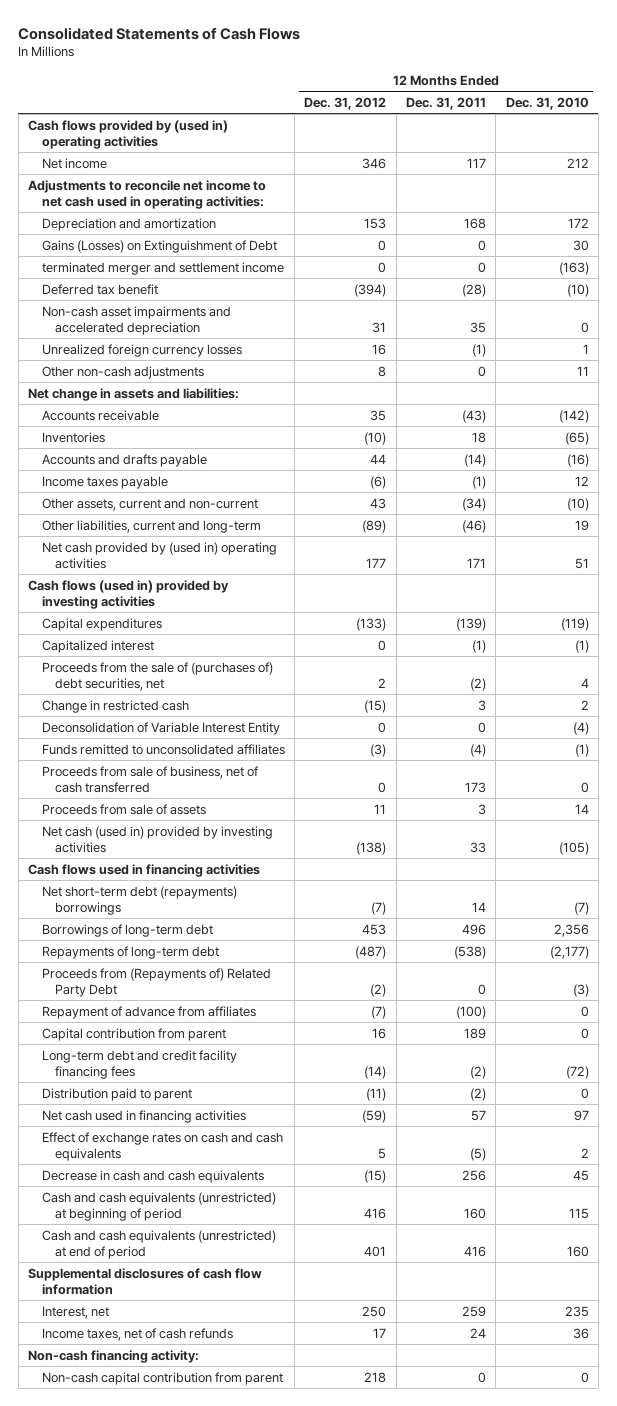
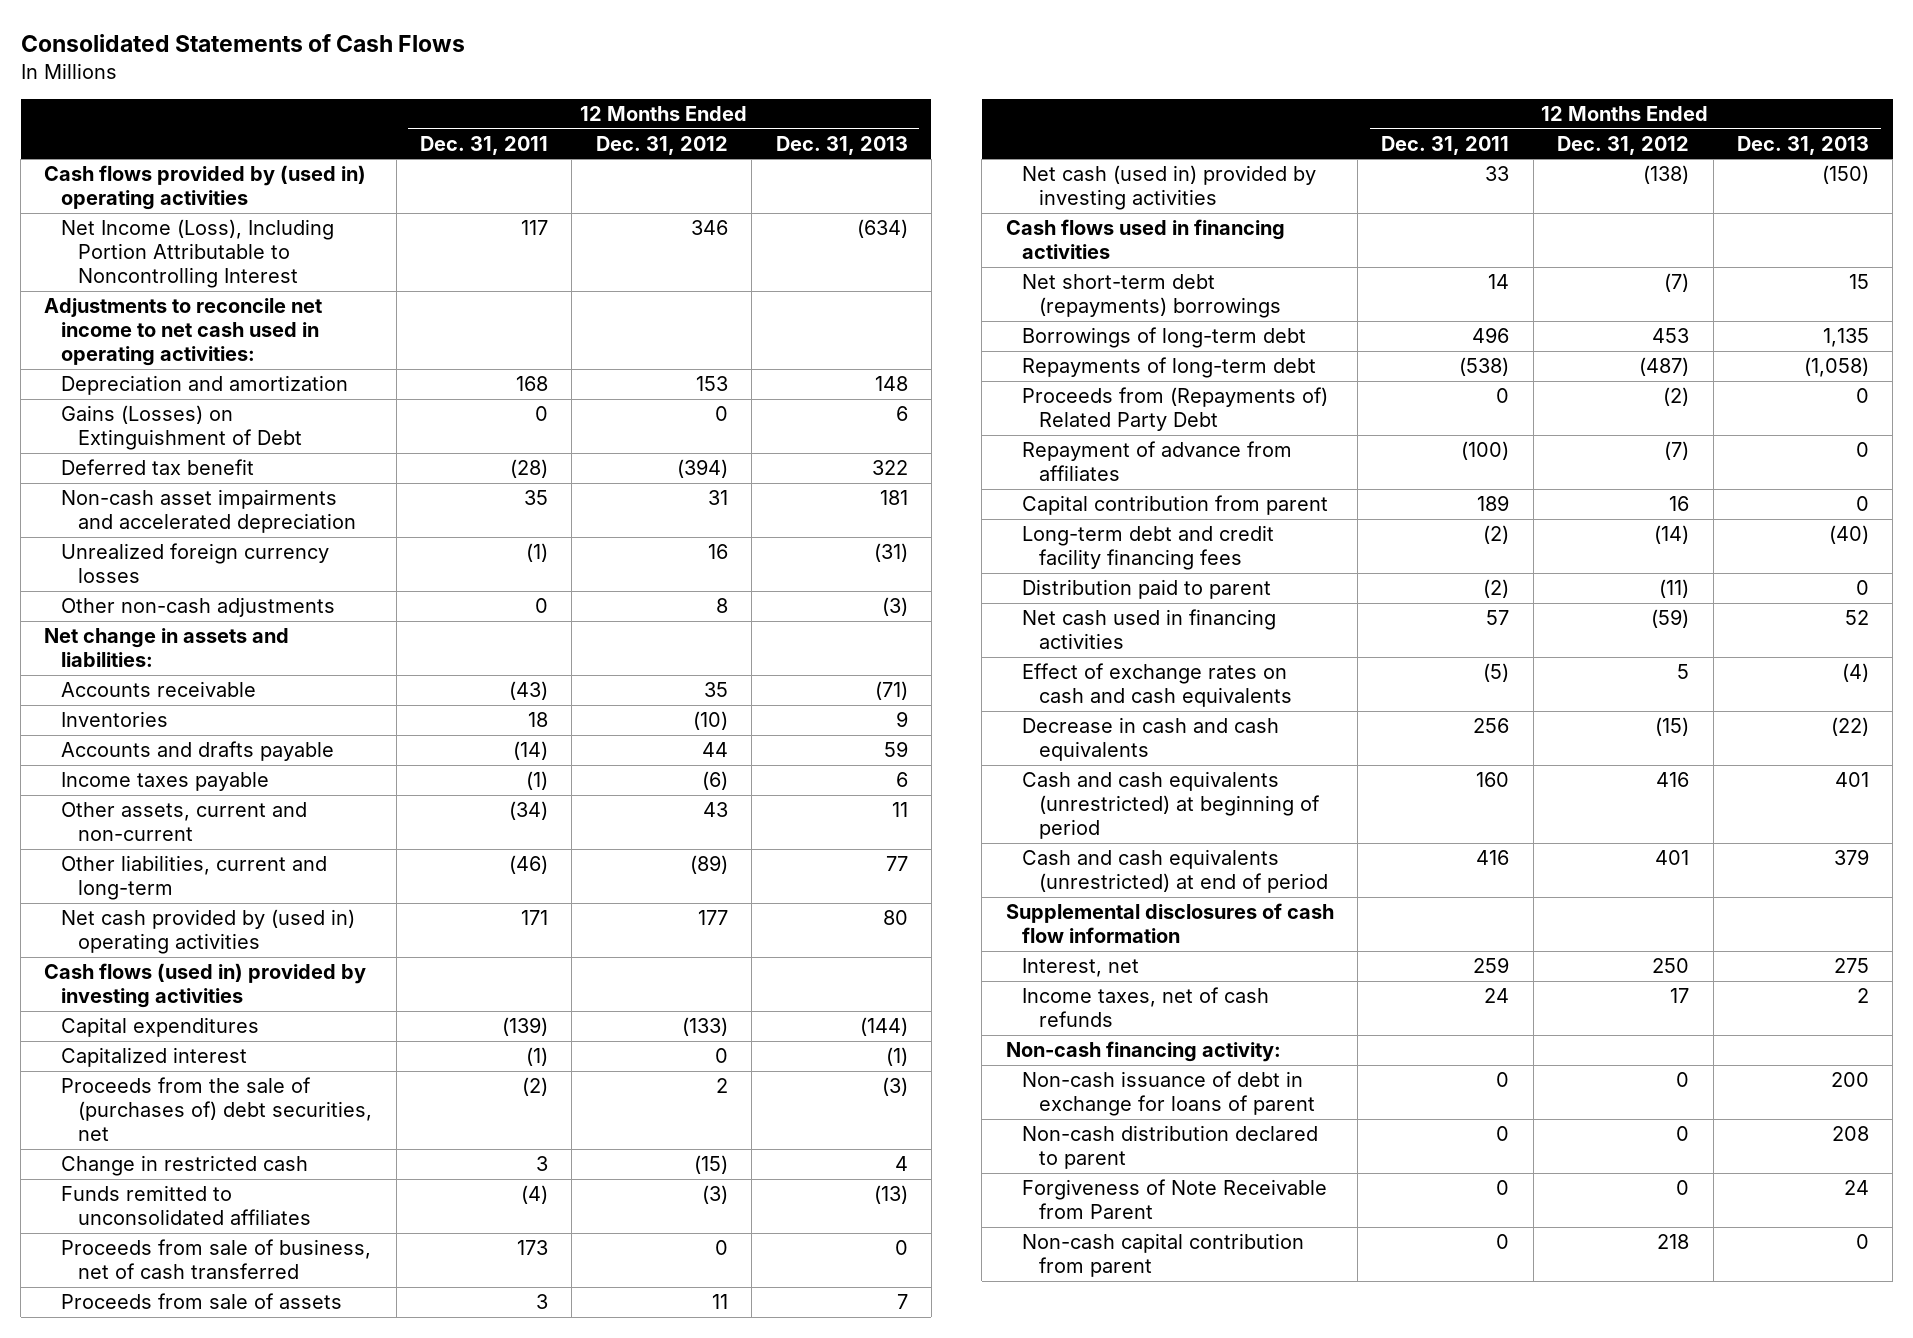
- | 12 Months Ended Dec. 31, 2012 | 12 Months Ended Dec. 31, 2011 | 12 Months Ended Dec. 31, 2010
+ | 12 Months Ended Dec. 31, 2011 | 12 Months Ended Dec. 31, 2012 | 12 Months Ended Dec. 31, 2013
- Net income | 346 | 117 | 212
+ Net Income (Loss), Including Portion Attributable to Noncontrolling Interest | 117 | 346 | (634)
- terminated merger and settlement income | 0 | 0 | (163)
- Deconsolidation of Variable Interest Entity | 0 | 0 | (4)
+ Non-cash issuance of debt in exchange for loans of parent | 0 | 0 | 200
+ Non-cash distribution declared to parent | 0 | 0 | 208
+ Forgiveness of Note Receivable from Parent | 0 | 0 | 24

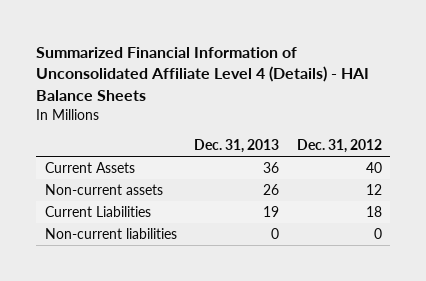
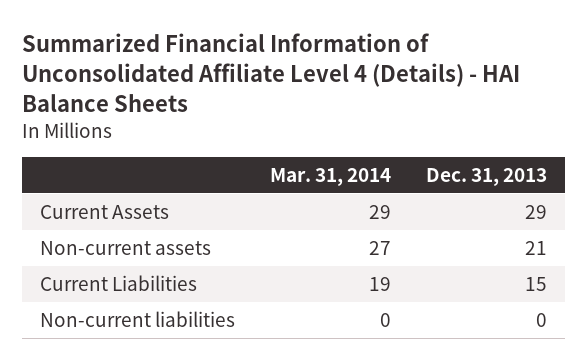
- | Dec. 31, 2013 | Dec. 31, 2012
+ | Mar. 31, 2014 | Dec. 31, 2013
- Current Assets | 36 | 40
- Non-current assets | 26 | 12
- Current Liabilities | 19 | 18
+ Current Assets | 29 | 29
+ Non-current assets | 27 | 21
+ Current Liabilities | 19 | 15

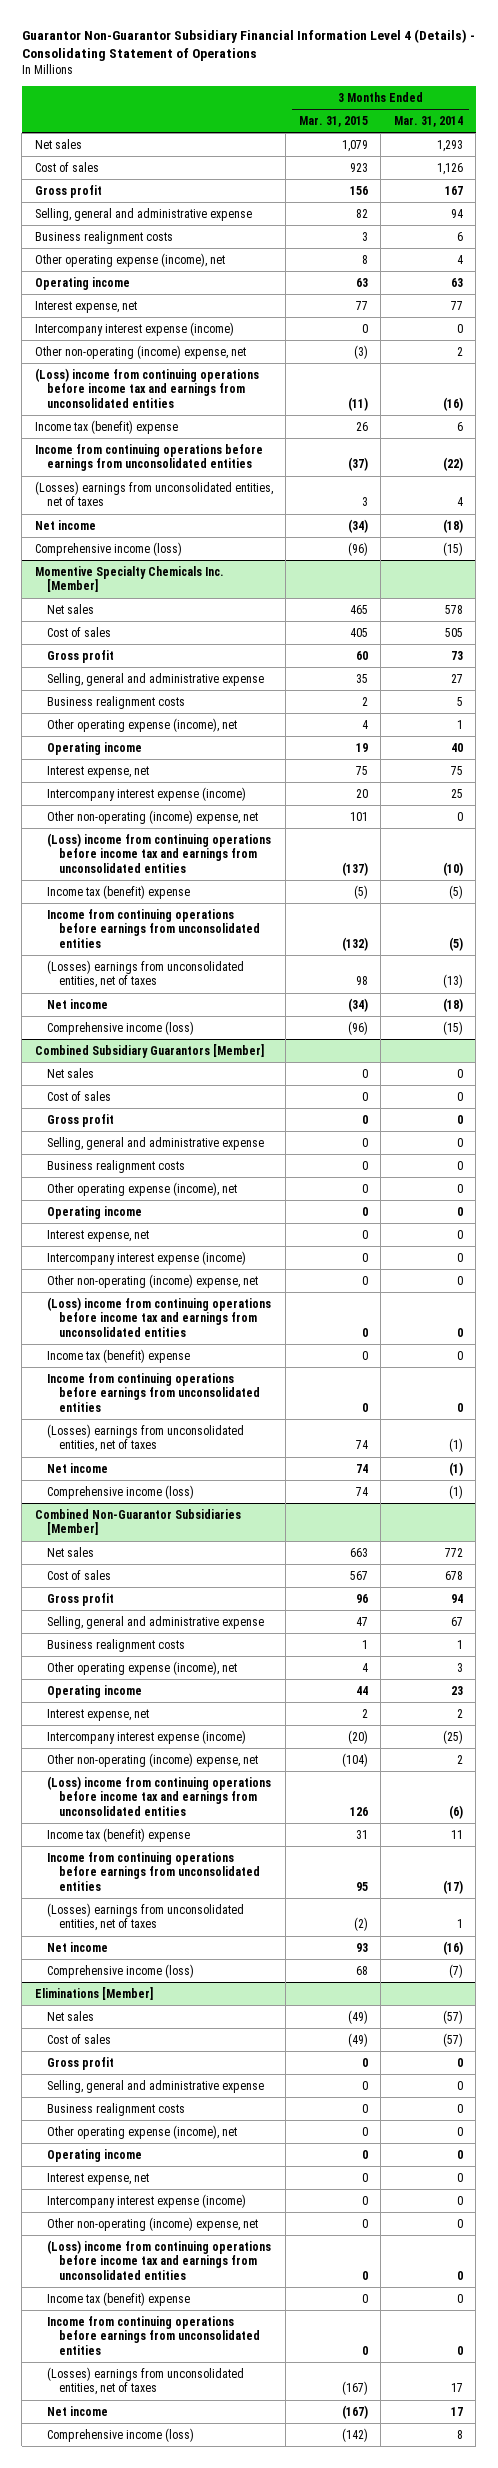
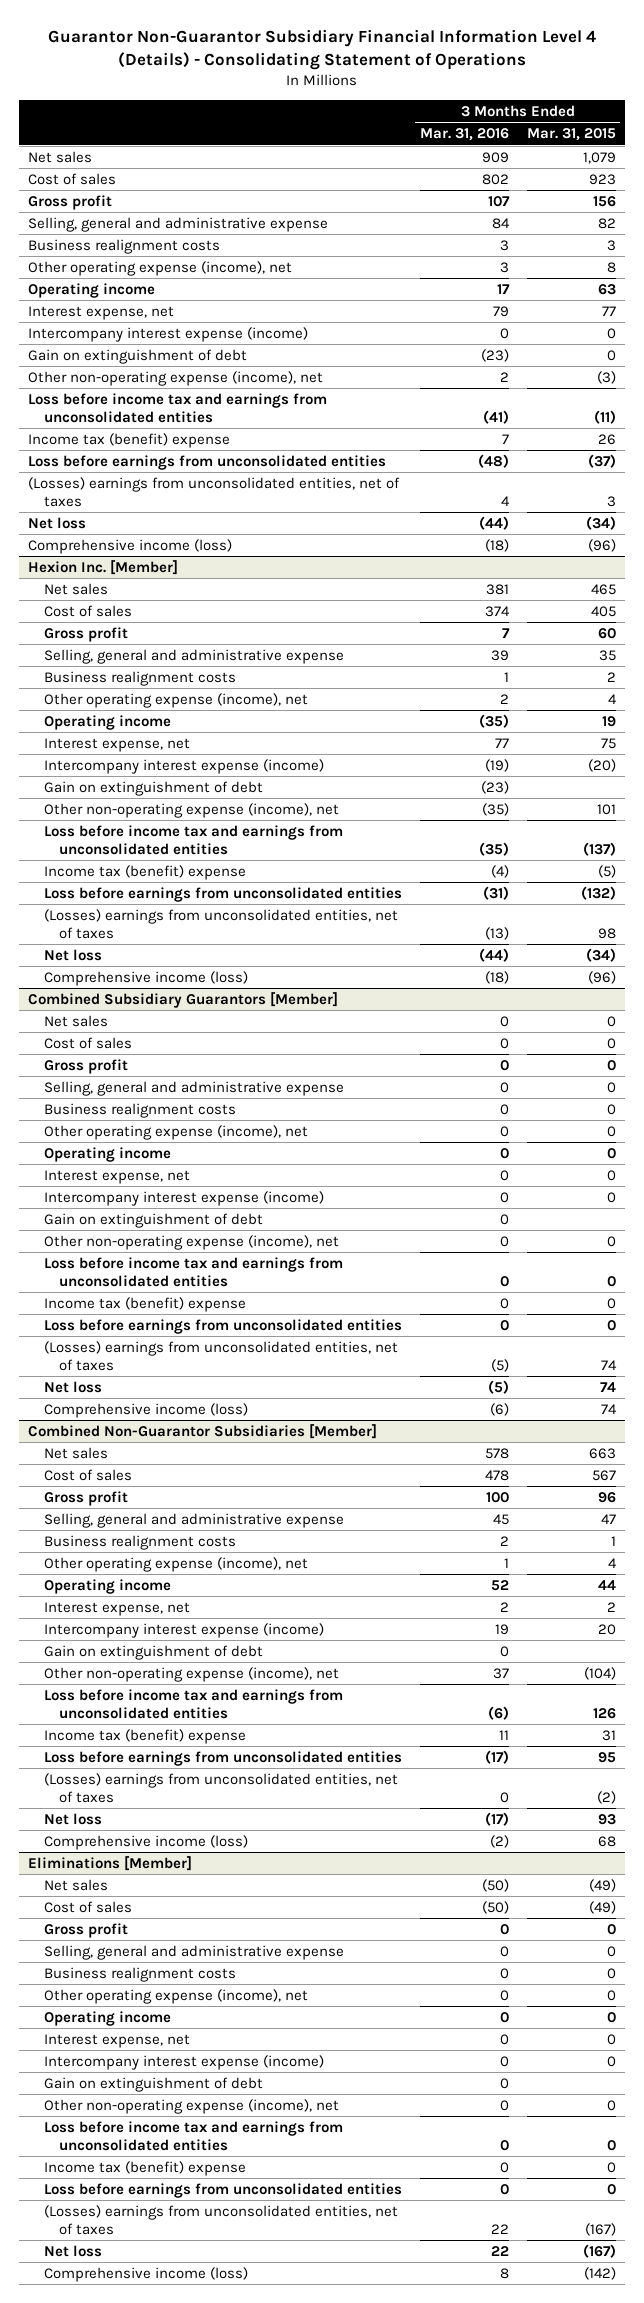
- | 3 Months Ended Mar. 31, 2015 | 3 Months Ended Mar. 31, 2014
+ | 3 Months Ended Mar. 31, 2016 | 3 Months Ended Mar. 31, 2015
- Other non-operating (income) expense, net | (3) | 2
- (Loss) income from continuing operations before income tax and earnings from unconsolidated entities | (11) | (16)
+ Gain on extinguishment of debt | (23) | 0
+ Other non-operating expense (income), net | 2 | (3)
+ Loss before income tax and earnings from unconsolidated entities | (41) | (11)
- Income from continuing operations before earnings from unconsolidated entities | (37) | (22)
+ Loss before earnings from unconsolidated entities | (48) | (37)
- Net income | (34) | (18)
+ Net loss | (44) | (34)
- Momentive Specialty Chemicals Inc. [Member]
+ Hexion Inc. [Member]
- Intercompany interest expense (income) | 20 | 25
- Other non-operating (income) expense, net | 101 | 0
- (Loss) income from continuing operations before income tax and earnings from unconsolidated entities | (137) | (10)
+ Intercompany interest expense (income) | (19) | (20)
+ Gain on extinguishment of debt | (23) |
+ Other non-operating expense (income), net | (35) | 101
+ Loss before income tax and earnings from unconsolidated entities | (35) | (137)
- Income from continuing operations before earnings from unconsolidated entities | (132) | (5)
+ Loss before earnings from unconsolidated entities | (31) | (132)
- Net income | (34) | (18)
+ Net loss | (44) | (34)
@ Combined Subsidiary Guarantors [Member]
- Other non-operating (income) expense, net | 0 | 0
- (Loss) income from continuing operations before income tax and earnings from unconsolidated entities | 0 | 0
+ Gain on extinguishment of debt | 0 |
+ Other non-operating expense (income), net | 0 | 0
+ Loss before income tax and earnings from unconsolidated entities | 0 | 0
- Income from continuing operations before earnings from unconsolidated entities | 0 | 0
+ Loss before earnings from unconsolidated entities | 0 | 0
- Net income | 74 | (1)
+ Net loss | (5) | 74
@ Combined Non-Guarantor Subsidiaries [Member]
- Intercompany interest expense (income) | (20) | (25)
- Other non-operating (income) expense, net | (104) | 2
- (Loss) income from continuing operations before income tax and earnings from unconsolidated entities | 126 | (6)
+ Intercompany interest expense (income) | 19 | 20
+ Gain on extinguishment of debt | 0 |
+ Other non-operating expense (income), net | 37 | (104)
+ Loss before income tax and earnings from unconsolidated entities | (6) | 126
- Income from continuing operations before earnings from unconsolidated entities | 95 | (17)
+ Loss before earnings from unconsolidated entities | (17) | 95
- Net income | 93 | (16)
+ Net loss | (17) | 93
@ Eliminations [Member]
- Other non-operating (income) expense, net | 0 | 0
- (Loss) income from continuing operations before income tax and earnings from unconsolidated entities | 0 | 0
+ Gain on extinguishment of debt | 0 |
+ Other non-operating expense (income), net | 0 | 0
+ Loss before income tax and earnings from unconsolidated entities | 0 | 0
- Income from continuing operations before earnings from unconsolidated entities | 0 | 0
+ Loss before earnings from unconsolidated entities | 0 | 0
- Net income | (167) | 17
+ Net loss | 22 | (167)

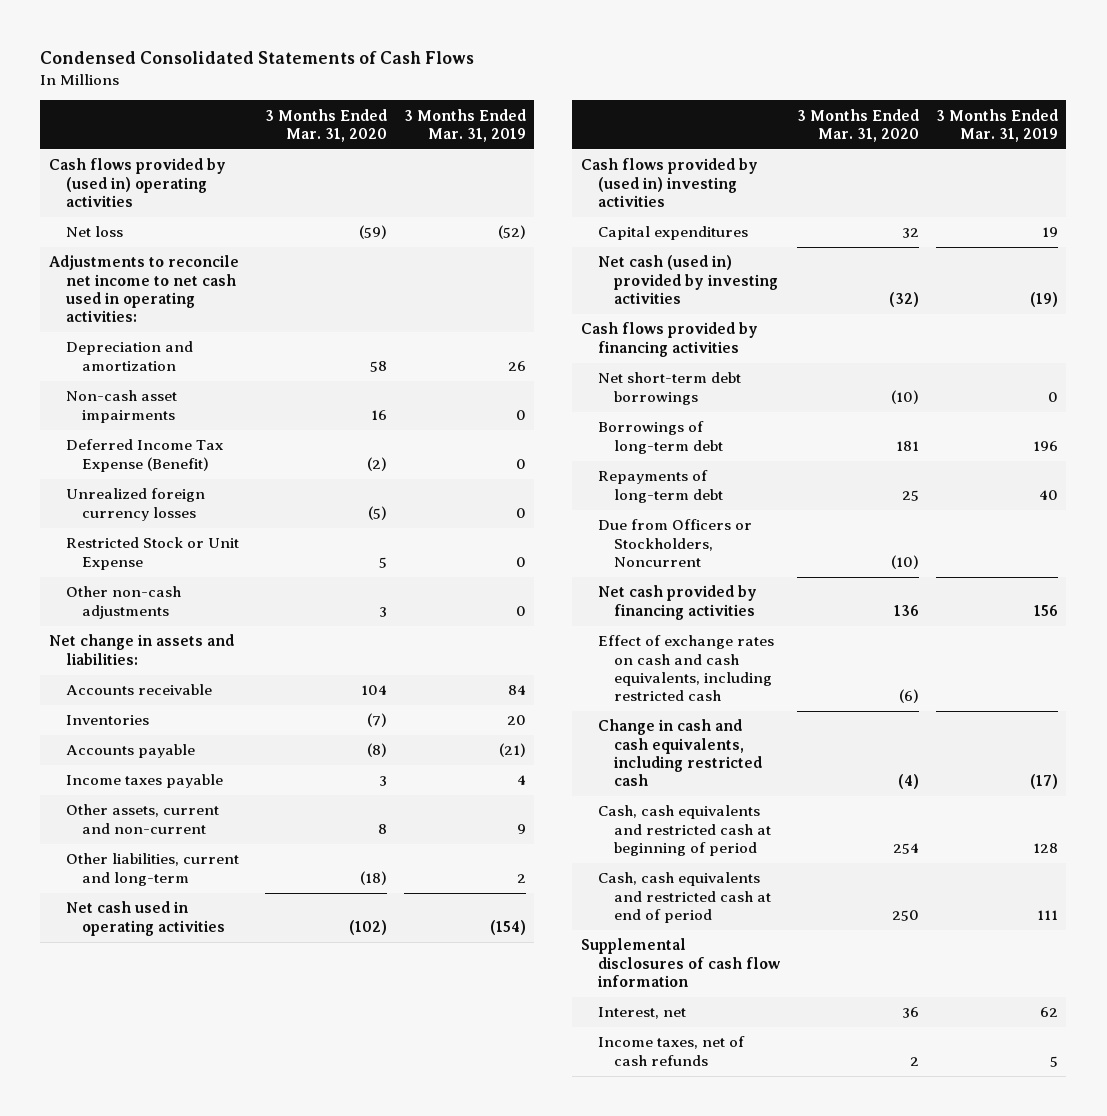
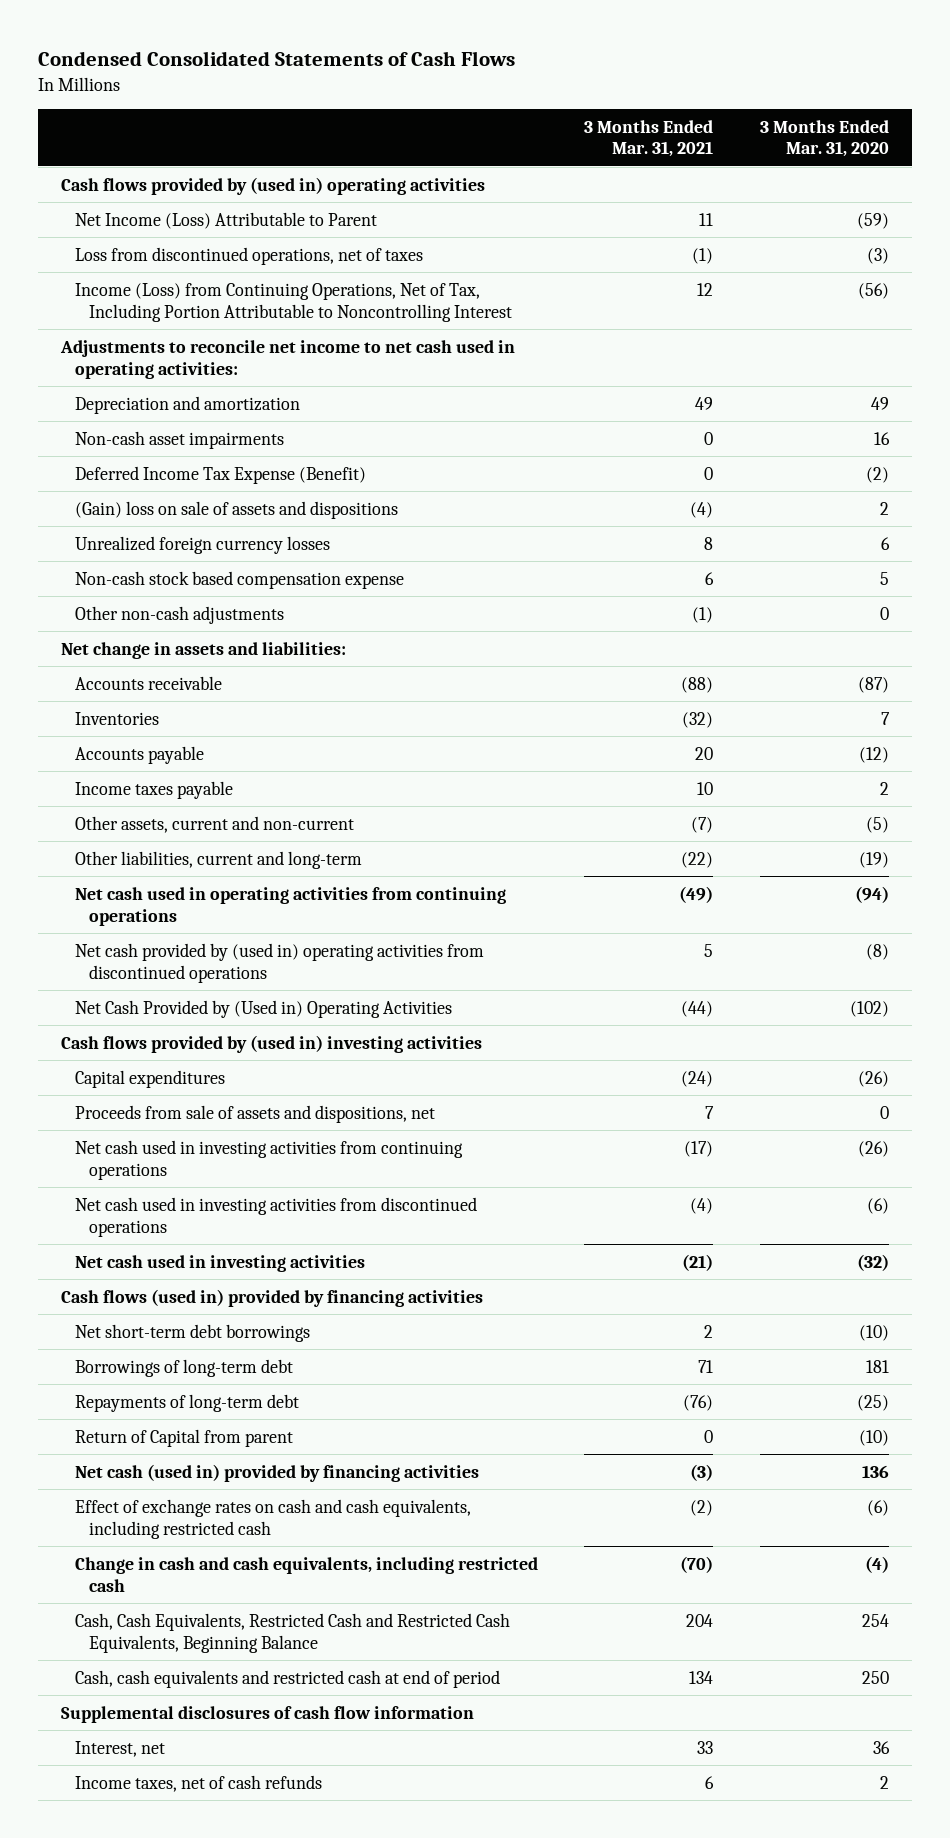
- | 3 Months Ended Mar. 31, 2020 | 3 Months Ended Mar. 31, 2019
+ | 3 Months Ended Mar. 31, 2021 | 3 Months Ended Mar. 31, 2020
- Net loss | (59) | (52)
+ Net Income (Loss) Attributable to Parent | 11 | (59)
+ Loss from discontinued operations, net of taxes | (1) | (3)
+ Income (Loss) from Continuing Operations, Net of Tax, Including Portion Attributable to Noncontrolling Interest | 12 | (56)
- Depreciation and amortization | 58 | 26
+ Depreciation and amortization | 49 | 49
- Unrealized foreign currency losses | (5) | 0
- Restricted Stock or Unit Expense | 5 | 0
- Other non-cash adjustments | 3 | 0
+ (Gain) loss on sale of assets and dispositions | (4) | 2
+ Unrealized foreign currency losses | 8 | 6
+ Non-cash stock based compensation expense | 6 | 5
+ Other non-cash adjustments | (1) | 0
- Accounts receivable | 104 | 84
- Inventories | (7) | 20
- Accounts payable | (8) | (21)
- Income taxes payable | 3 | 4
- Other assets, current and non-current | 8 | 9
- Other liabilities, current and long-term | (18) | 2
- Net cash used in operating activities | (102) | (154)
+ Accounts receivable | (88) | (87)
+ Inventories | (32) | 7
+ Accounts payable | 20 | (12)
+ Income taxes payable | 10 | 2
+ Other assets, current and non-current | (7) | (5)
+ Other liabilities, current and long-term | (22) | (19)
+ Net cash used in operating activities from continuing operations | (49) | (94)
+ Net cash provided by (used in) operating activities from discontinued operations | 5 | (8)
+ Net Cash Provided by (Used in) Operating Activities | (44) | (102)
- Capital expenditures | 32 | 19
- Net cash (used in) provided by investing activities | (32) | (19)
- Cash flows provided by financing activities
+ Capital expenditures | (24) | (26)
+ Proceeds from sale of assets and dispositions, net | 7 | 0
+ Net cash used in investing activities from continuing operations | (17) | (26)
+ Net cash used in investing activities from discontinued operations | (4) | (6)
+ Net cash used in investing activities | (21) | (32)
+ Cash flows (used in) provided by financing activities
- Repayments of long-term debt | 25 | 40
- Due from Officers or Stockholders, Noncurrent | (10) |
- Net cash provided by financing activities | 136 | 156
+ Repayments of long-term debt | (76) | (25)
+ Return of Capital from parent | 0 | (10)
+ Net cash (used in) provided by financing activities | (3) | 136
- Cash, cash equivalents and restricted cash at beginning of period | 254 | 128
+ Cash, Cash Equivalents, Restricted Cash and Restricted Cash Equivalents, Beginning Balance | 204 | 254

